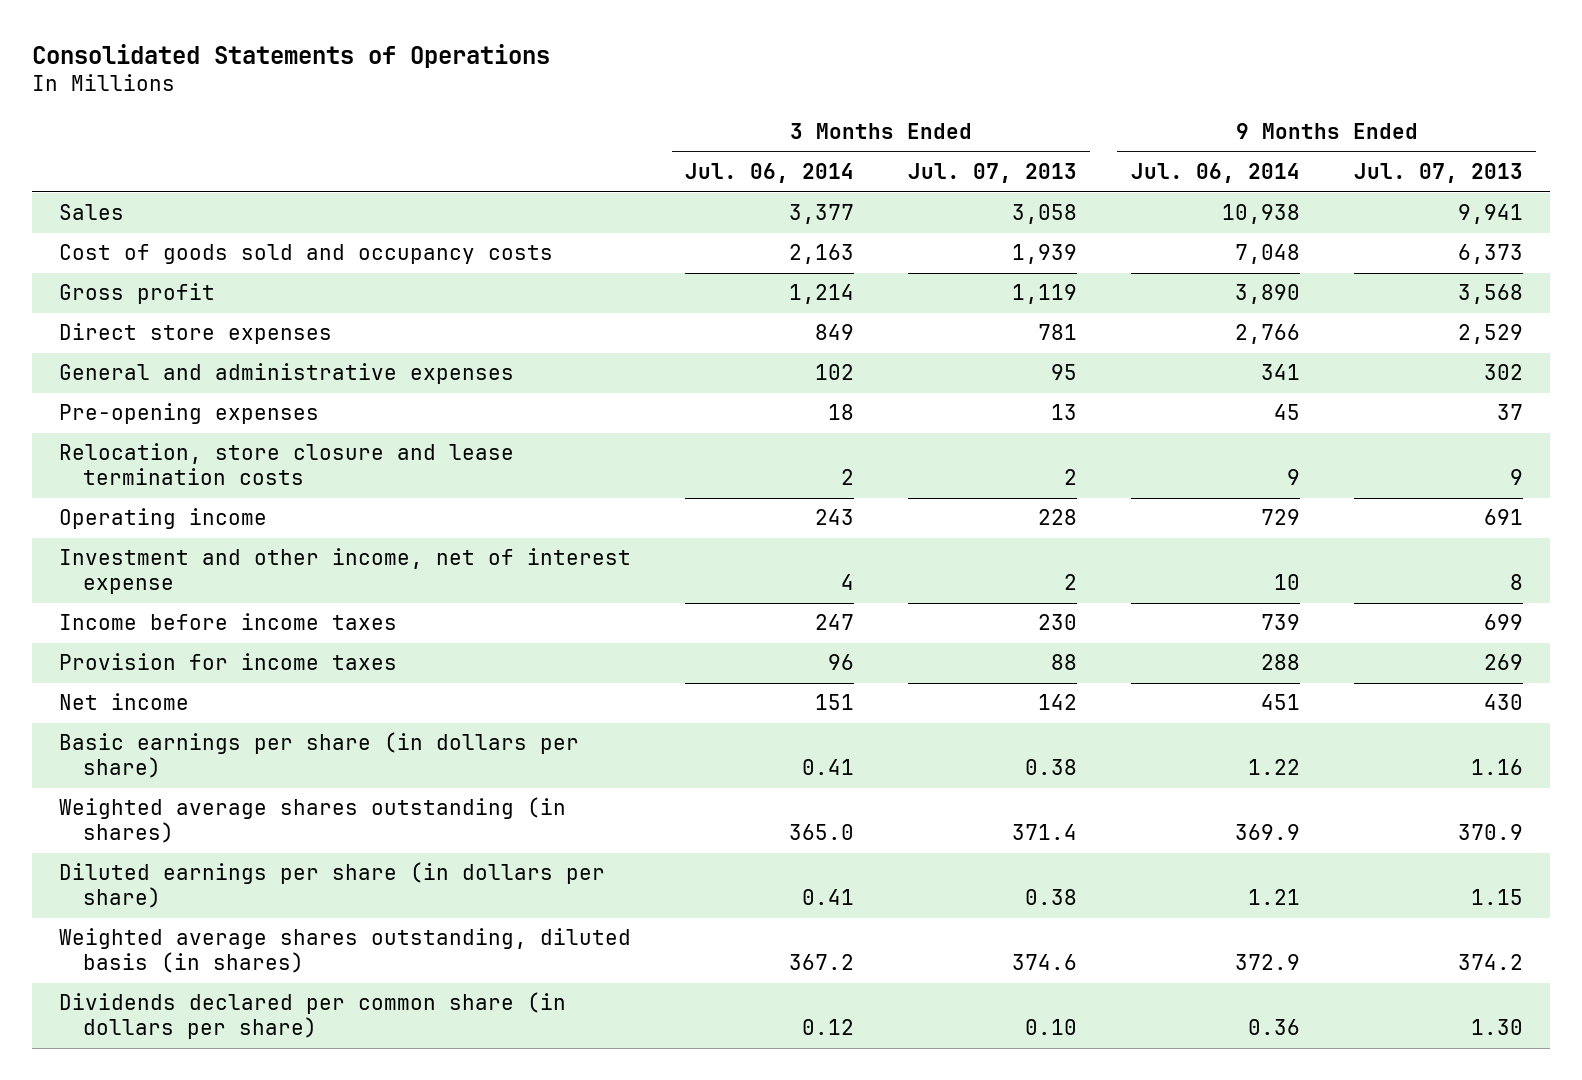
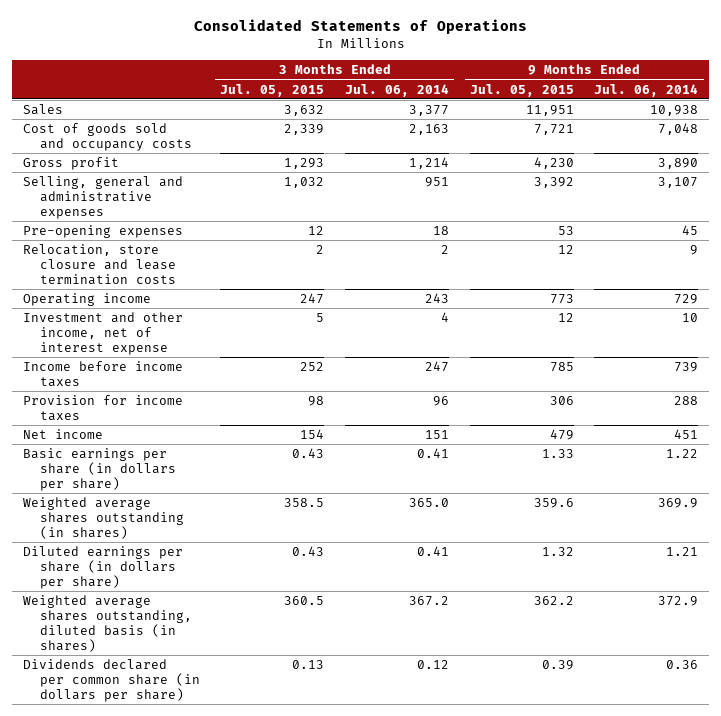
- | 3 Months Ended Jul. 06, 2014 | 3 Months Ended Jul. 07, 2013 | 9 Months Ended Jul. 06, 2014 | 9 Months Ended Jul. 07, 2013
+ | 3 Months Ended Jul. 05, 2015 | 3 Months Ended Jul. 06, 2014 | 9 Months Ended Jul. 05, 2015 | 9 Months Ended Jul. 06, 2014
- Direct store expenses | 849 | 781 | 2,766 | 2,529
- General and administrative expenses | 102 | 95 | 341 | 302
+ Selling, general and administrative expenses | 1,032 | 951 | 3,392 | 3,107

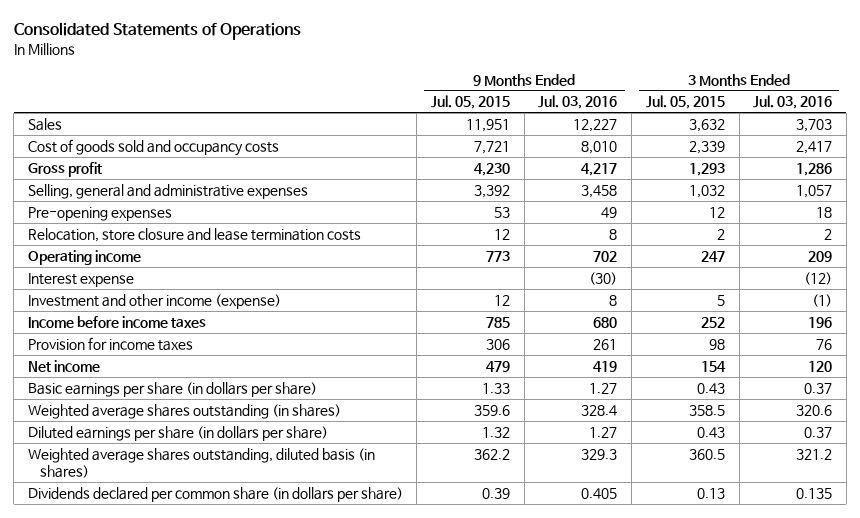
- | 3 Months Ended Jul. 05, 2015 | 3 Months Ended Jul. 06, 2014 | 9 Months Ended Jul. 05, 2015 | 9 Months Ended Jul. 06, 2014
+ | 9 Months Ended Jul. 05, 2015 | 9 Months Ended Jul. 03, 2016 | 3 Months Ended Jul. 05, 2015 | 3 Months Ended Jul. 03, 2016
- Investment and other income, net of interest expense | 5 | 4 | 12 | 10
+ Interest expense | | (30) | | (12)
+ Investment and other income (expense) | 12 | 8 | 5 | (1)

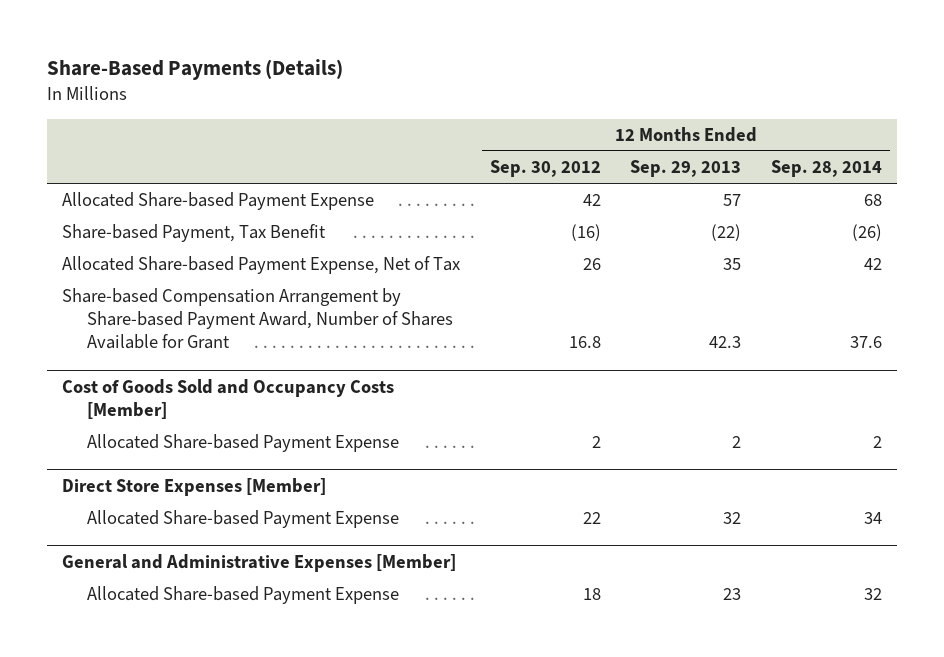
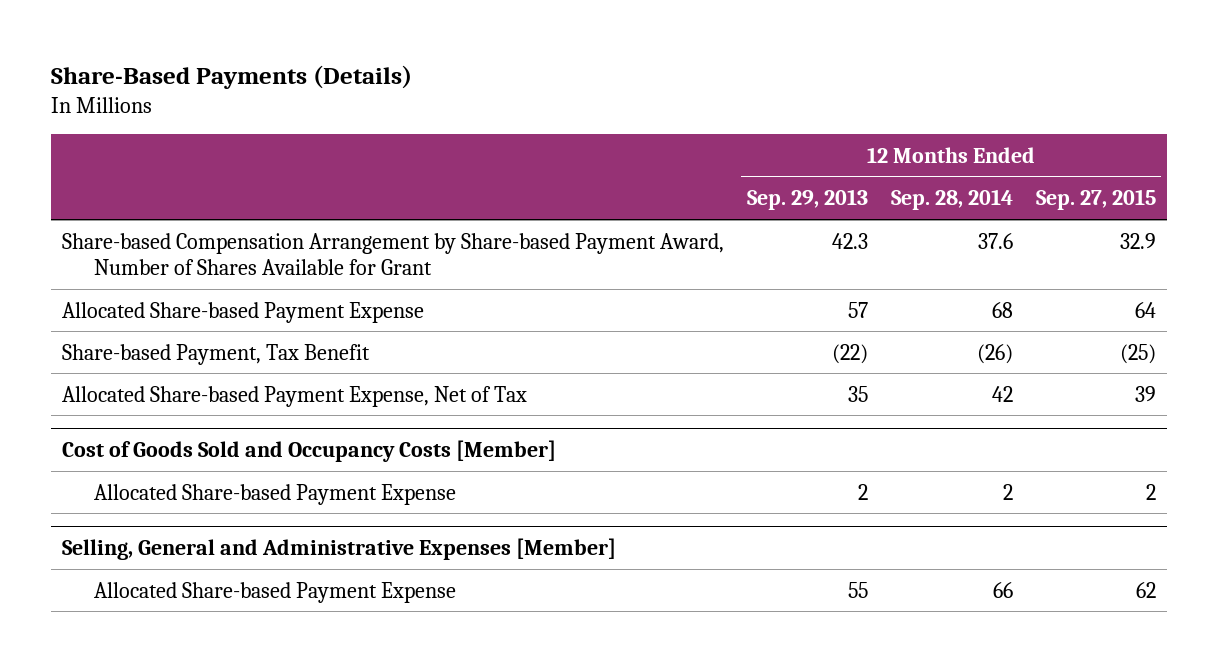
- | 12 Months Ended Sep. 30, 2012 | 12 Months Ended Sep. 29, 2013 | 12 Months Ended Sep. 28, 2014
+ | 12 Months Ended Sep. 29, 2013 | 12 Months Ended Sep. 28, 2014 | 12 Months Ended Sep. 27, 2015
moved up: Share-based Compensation Arrangement by Share-based Payment Award, Number of Shares Available for Grant | 42.3 | 37.6 | 32.9
- Direct Store Expenses [Member]
- Allocated Share-based Payment Expense | 22 | 32 | 34
- General and Administrative Expenses [Member]
- Allocated Share-based Payment Expense | 18 | 23 | 32
+ Selling, General and Administrative Expenses [Member]
+ Allocated Share-based Payment Expense | 55 | 66 | 62

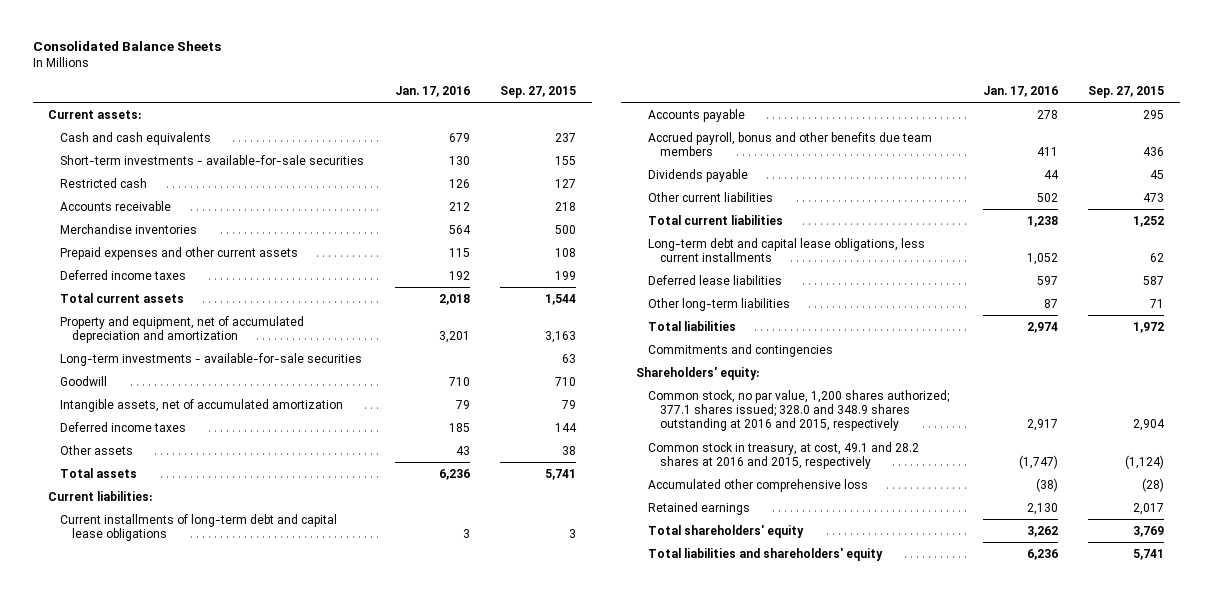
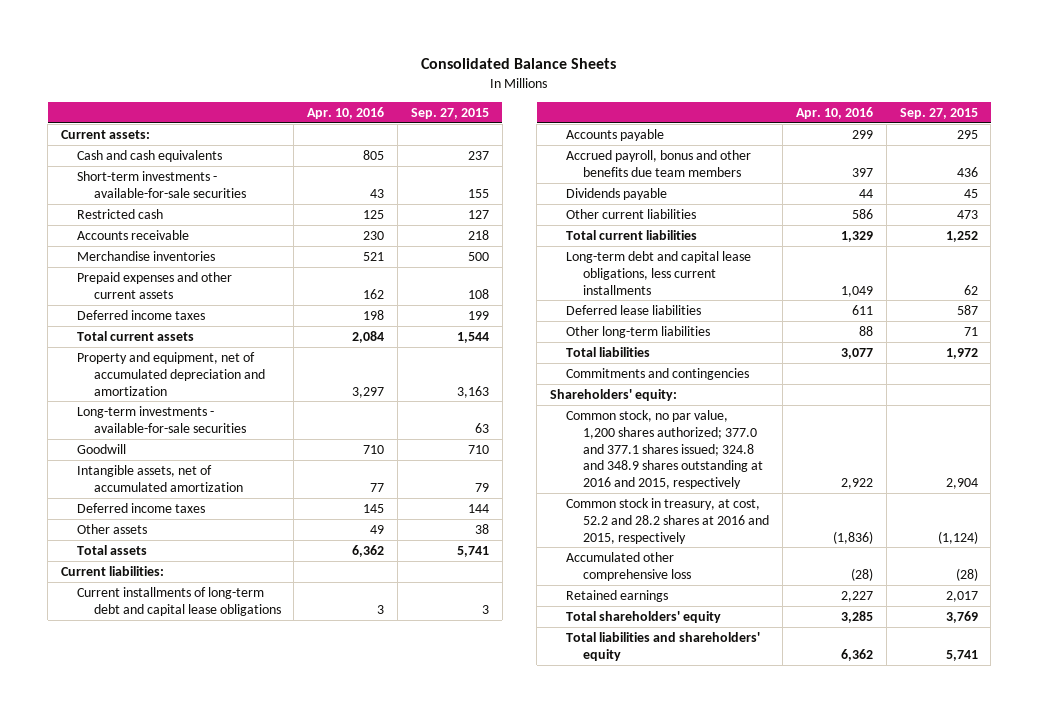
- | Jan. 17, 2016 | Sep. 27, 2015
+ | Apr. 10, 2016 | Sep. 27, 2015
- Common stock, no par value, 1,200 shares authorized; 377.1 shares issued; 328.0 and 348.9 shares outstanding at 2016 and 2015, respectively | 2,917 | 2,904
- Common stock in treasury, at cost, 49.1 and 28.2 shares at 2016 and 2015, respectively | (1,747) | (1,124)
+ Common stock, no par value, 1,200 shares authorized; 377.0 and 377.1 shares issued; 324.8 and 348.9 shares outstanding at 2016 and 2015, respectively | 2,922 | 2,904
+ Common stock in treasury, at cost, 52.2 and 28.2 shares at 2016 and 2015, respectively | (1,836) | (1,124)

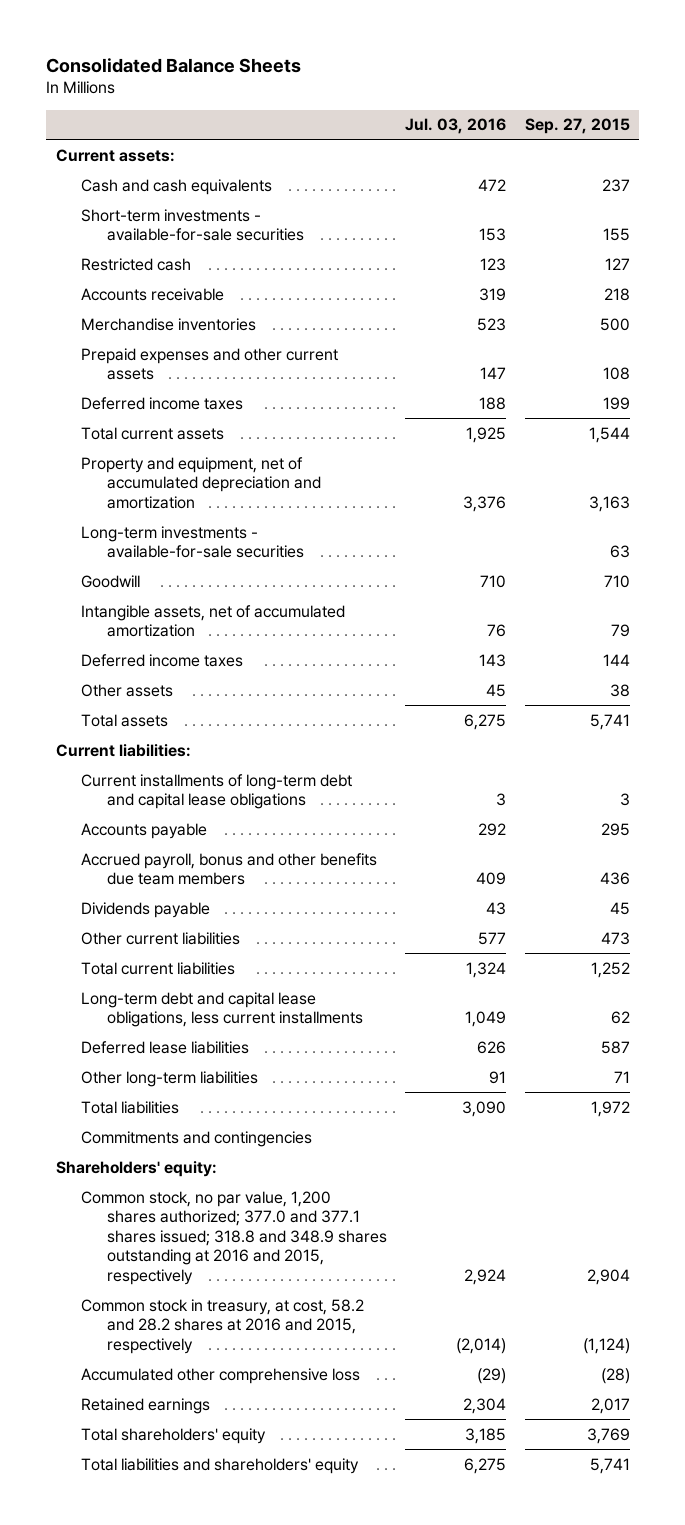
- | Apr. 10, 2016 | Sep. 27, 2015
+ | Jul. 03, 2016 | Sep. 27, 2015
- Common stock, no par value, 1,200 shares authorized; 377.0 and 377.1 shares issued; 324.8 and 348.9 shares outstanding at 2016 and 2015, respectively | 2,922 | 2,904
- Common stock in treasury, at cost, 52.2 and 28.2 shares at 2016 and 2015, respectively | (1,836) | (1,124)
+ Common stock, no par value, 1,200 shares authorized; 377.0 and 377.1 shares issued; 318.8 and 348.9 shares outstanding at 2016 and 2015, respectively | 2,924 | 2,904
+ Common stock in treasury, at cost, 58.2 and 28.2 shares at 2016 and 2015, respectively | (2,014) | (1,124)

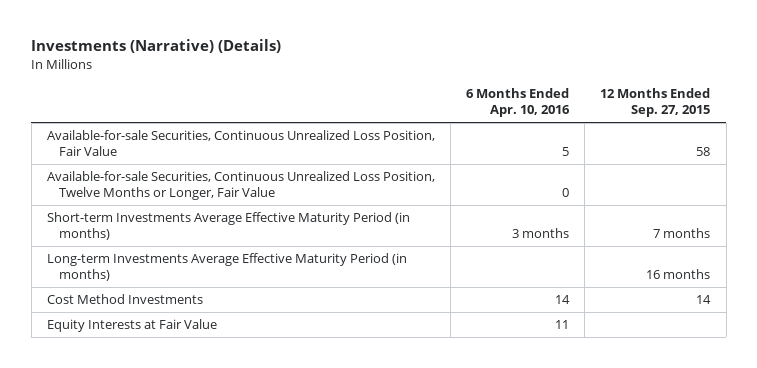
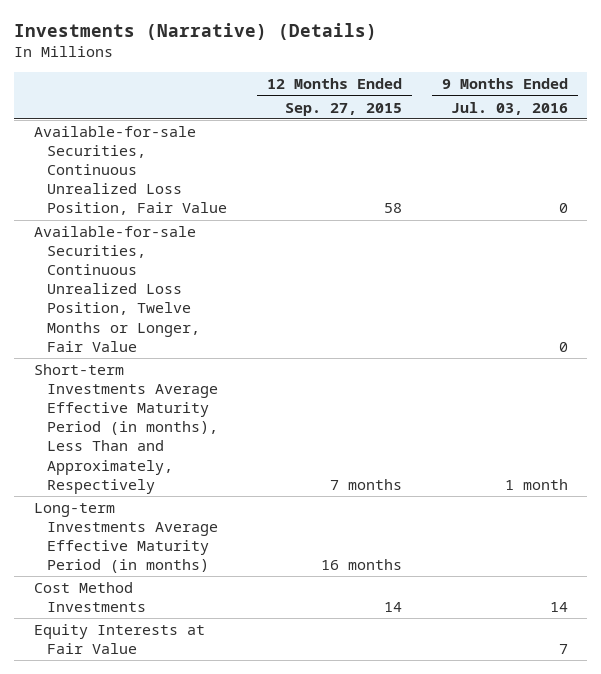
- | 6 Months Ended Apr. 10, 2016 | 12 Months Ended Sep. 27, 2015
+ | 12 Months Ended Sep. 27, 2015 | 9 Months Ended Jul. 03, 2016
- Short-term Investments Average Effective Maturity Period (in months) | 3 months | 7 months
+ Short-term Investments Average Effective Maturity Period (in months), Less Than and Approximately, Respectively | 7 months | 1 month

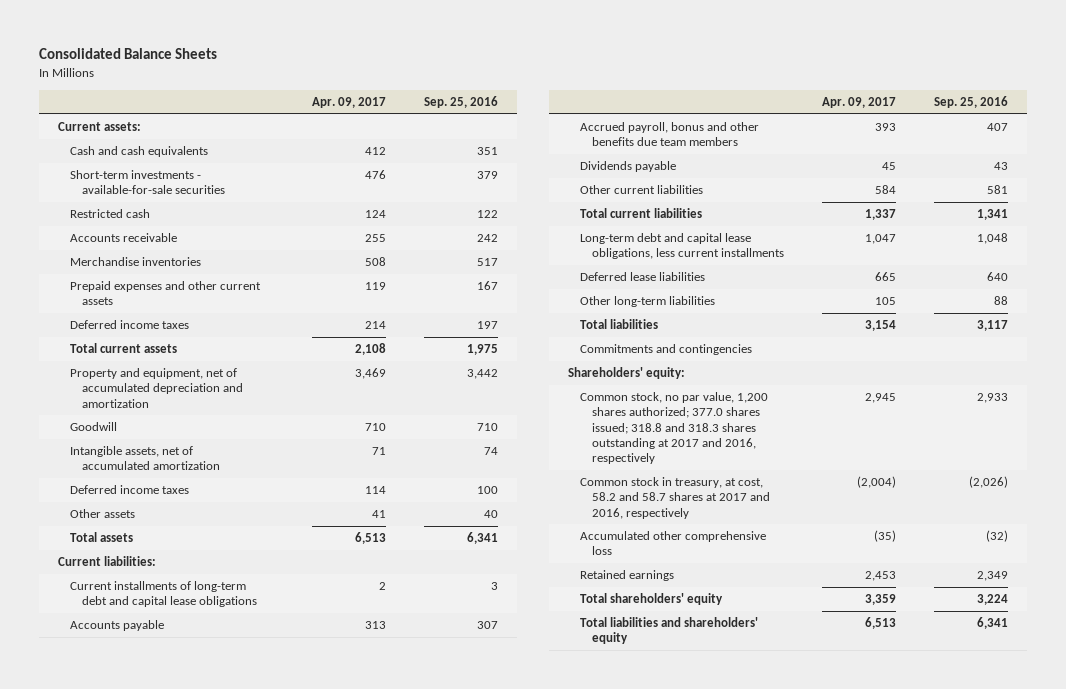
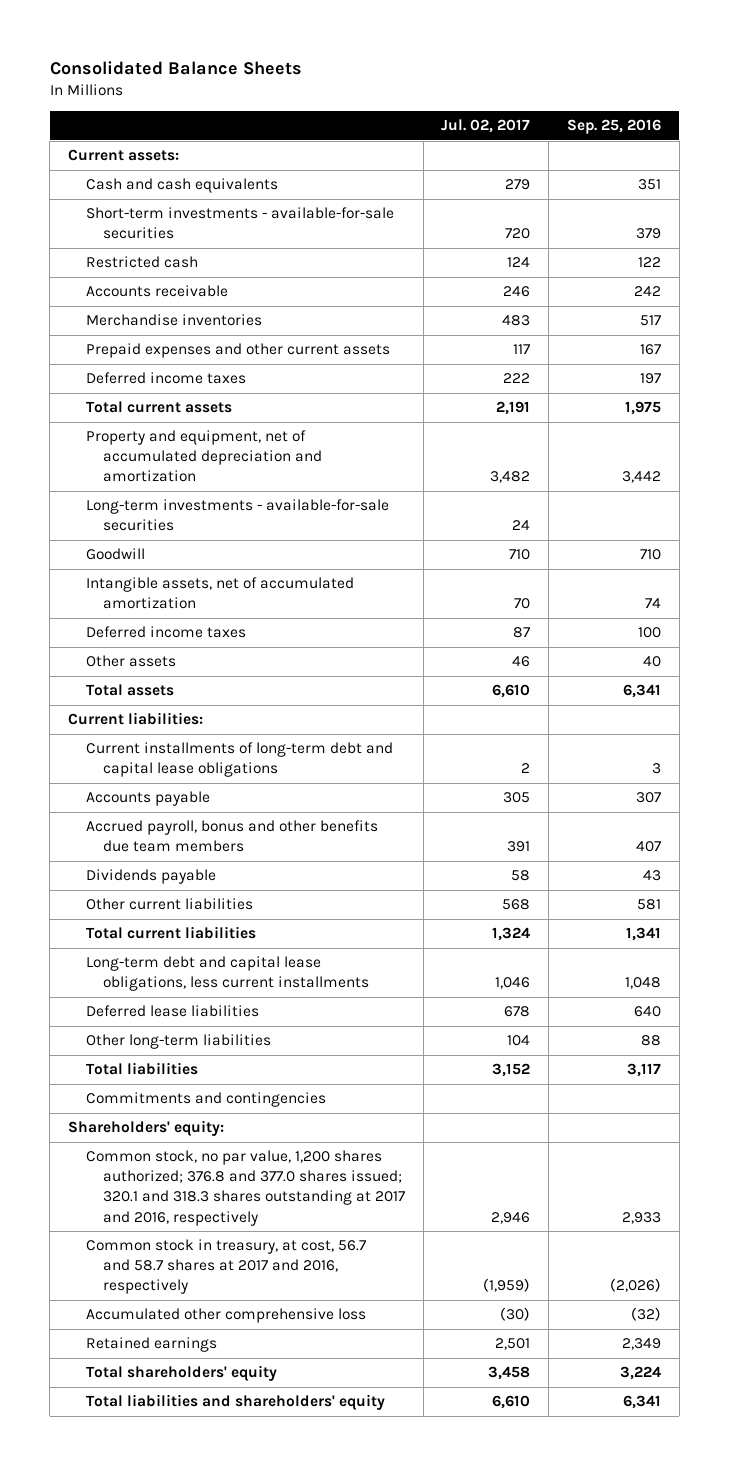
- | Apr. 09, 2017 | Sep. 25, 2016
+ | Jul. 02, 2017 | Sep. 25, 2016
+ Long-term investments - available-for-sale securities | 24 |
- Common stock, no par value, 1,200 shares authorized; 377.0 shares issued; 318.8 and 318.3 shares outstanding at 2017 and 2016, respectively | 2,945 | 2,933
- Common stock in treasury, at cost, 58.2 and 58.7 shares at 2017 and 2016, respectively | (2,004) | (2,026)
+ Common stock, no par value, 1,200 shares authorized; 376.8 and 377.0 shares issued; 320.1 and 318.3 shares outstanding at 2017 and 2016, respectively | 2,946 | 2,933
+ Common stock in treasury, at cost, 56.7 and 58.7 shares at 2017 and 2016, respectively | (1,959) | (2,026)

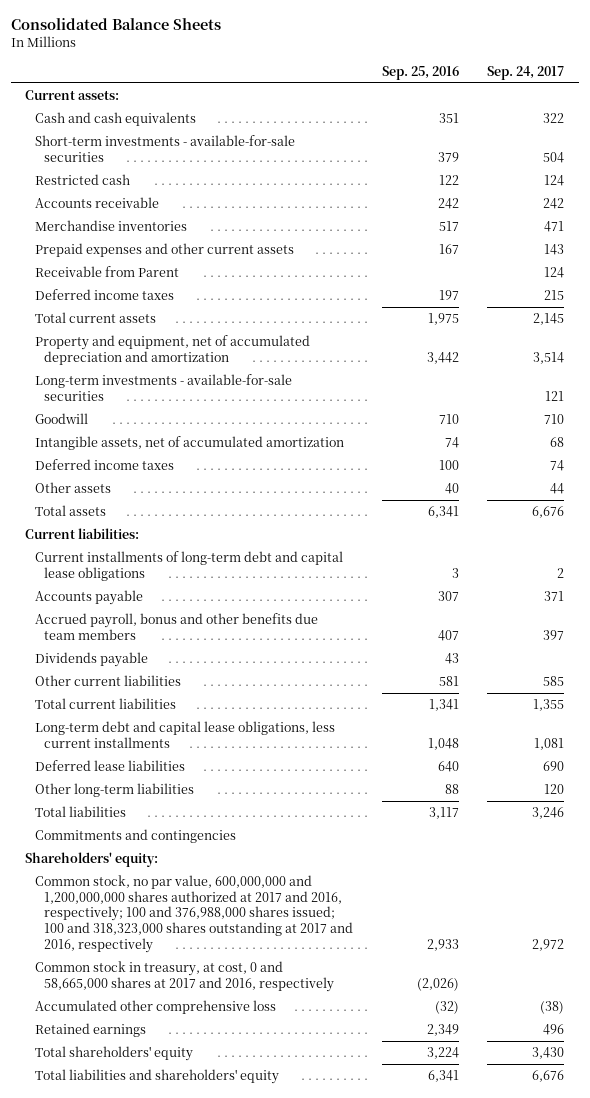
- | Jul. 02, 2017 | Sep. 25, 2016
+ | Sep. 25, 2016 | Sep. 24, 2017
+ Receivable from Parent | | 124
- Common stock, no par value, 1,200 shares authorized; 376.8 and 377.0 shares issued; 320.1 and 318.3 shares outstanding at 2017 and 2016, respectively | 2,946 | 2,933
- Common stock in treasury, at cost, 56.7 and 58.7 shares at 2017 and 2016, respectively | (1,959) | (2,026)
+ Common stock, no par value, 600,000,000 and 1,200,000,000 shares authorized at 2017 and 2016, respectively; 100 and 376,988,000 shares issued; 100 and 318,323,000 shares outstanding at 2017 and 2016, respectively | 2,933 | 2,972
+ Common stock in treasury, at cost, 0 and 58,665,000 shares at 2017 and 2016, respectively | (2,026) |

